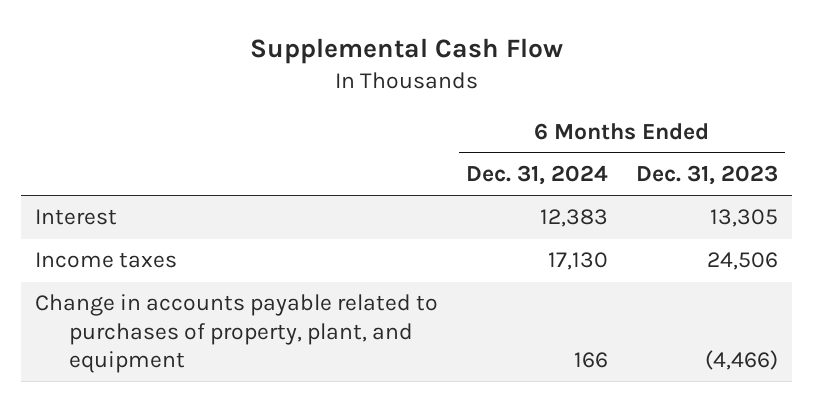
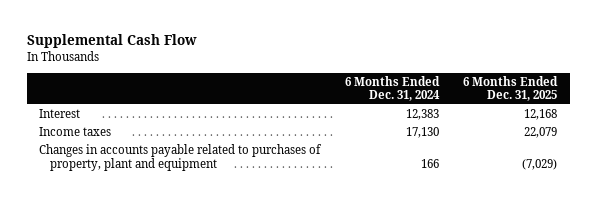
- | 6 Months Ended Dec. 31, 2024 | 6 Months Ended Dec. 31, 2023
+ | 6 Months Ended Dec. 31, 2024 | 6 Months Ended Dec. 31, 2025
- Change in accounts payable related to purchases of property, plant, and equipment | 166 | (4,466)
+ Changes in accounts payable related to purchases of property, plant and equipment | 166 | (7,029)

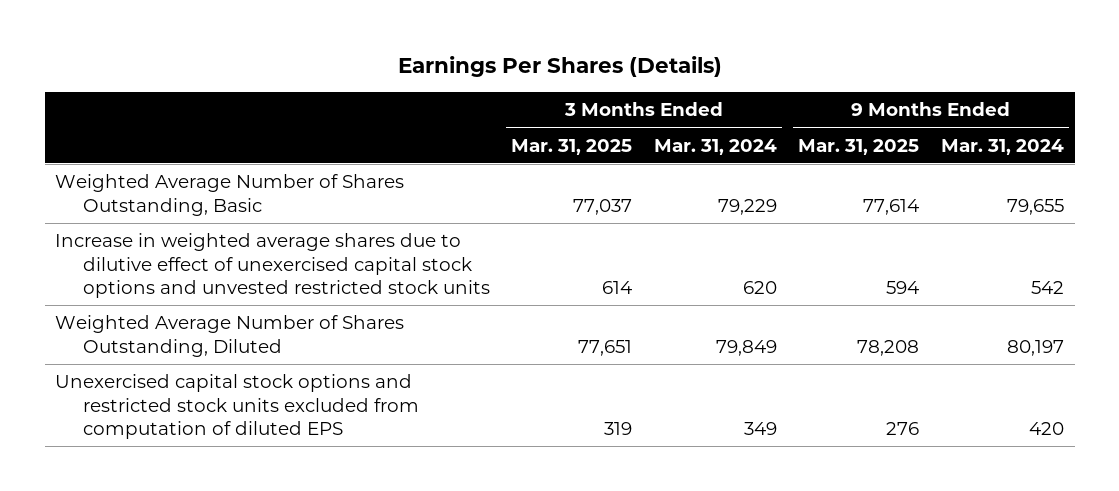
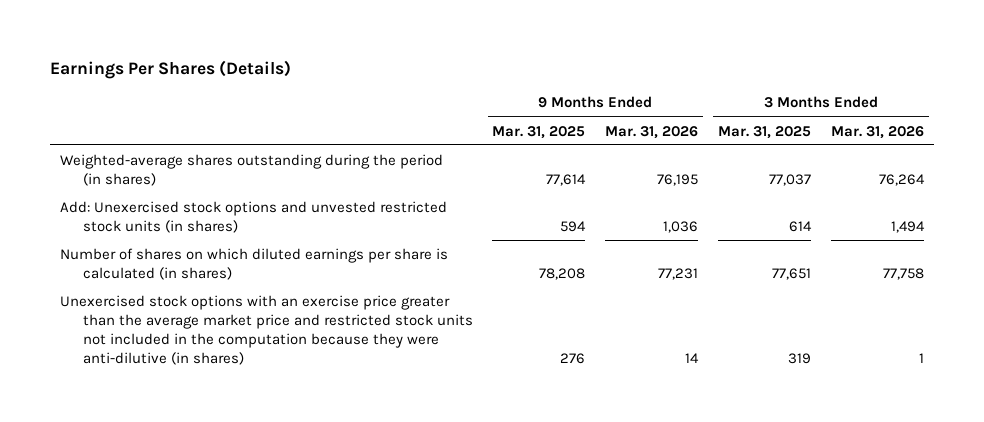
- | 3 Months Ended Mar. 31, 2025 | 3 Months Ended Mar. 31, 2024 | 9 Months Ended Mar. 31, 2025 | 9 Months Ended Mar. 31, 2024
+ | 9 Months Ended Mar. 31, 2025 | 9 Months Ended Mar. 31, 2026 | 3 Months Ended Mar. 31, 2025 | 3 Months Ended Mar. 31, 2026
- Weighted Average Number of Shares Outstanding, Basic | 77,037 | 79,229 | 77,614 | 79,655
- Increase in weighted average shares due to dilutive effect of unexercised capital stock options and unvested restricted stock units | 614 | 620 | 594 | 542
- Weighted Average Number of Shares Outstanding, Diluted | 77,651 | 79,849 | 78,208 | 80,197
- Unexercised capital stock options and restricted stock units excluded from computation of diluted EPS | 319 | 349 | 276 | 420
+ Weighted-average shares outstanding during the period (in shares) | 77,614 | 76,195 | 77,037 | 76,264
+ Add: Unexercised stock options and unvested restricted stock units (in shares) | 594 | 1,036 | 614 | 1,494
+ Number of shares on which diluted earnings per share is calculated (in shares) | 78,208 | 77,231 | 77,651 | 77,758
+ Unexercised stock options with an exercise price greater than the average market price and restricted stock units not included in the computation because they were anti-dilutive (in shares) | 276 | 14 | 319 | 1

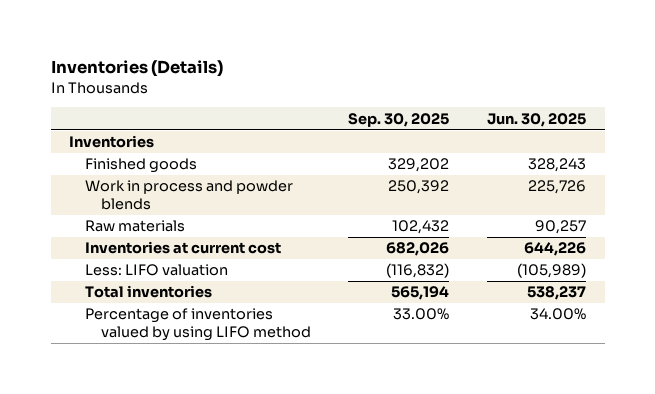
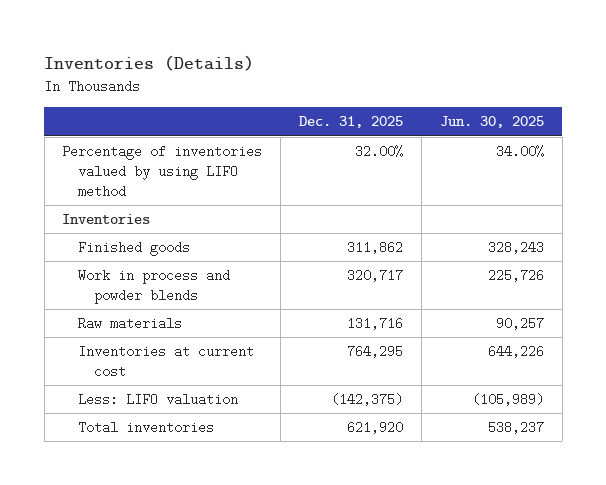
- | Sep. 30, 2025 | Jun. 30, 2025
+ | Dec. 31, 2025 | Jun. 30, 2025
moved up: Percentage of inventories valued by using LIFO method | 32.00% | 34.00%

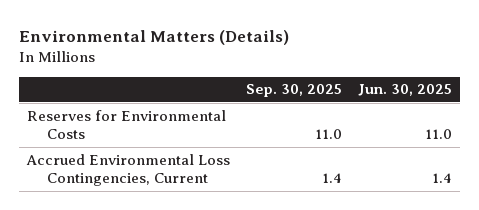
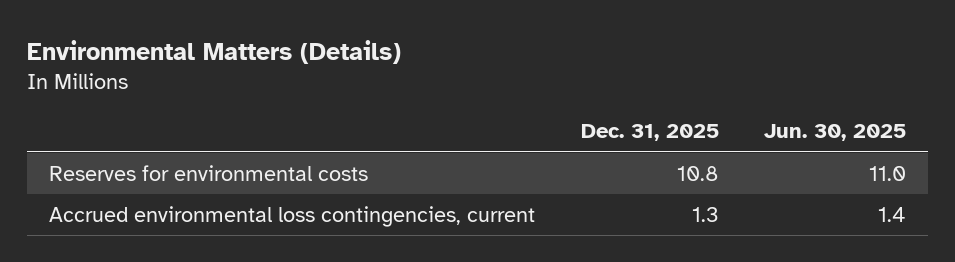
- | Sep. 30, 2025 | Jun. 30, 2025
+ | Dec. 31, 2025 | Jun. 30, 2025
- Reserves for Environmental Costs | 11.0 | 11.0
- Accrued Environmental Loss Contingencies, Current | 1.4 | 1.4
+ Reserves for environmental costs | 10.8 | 11.0
+ Accrued environmental loss contingencies, current | 1.3 | 1.4

